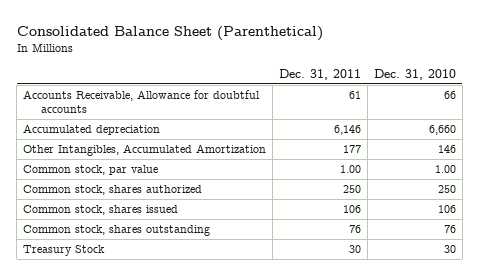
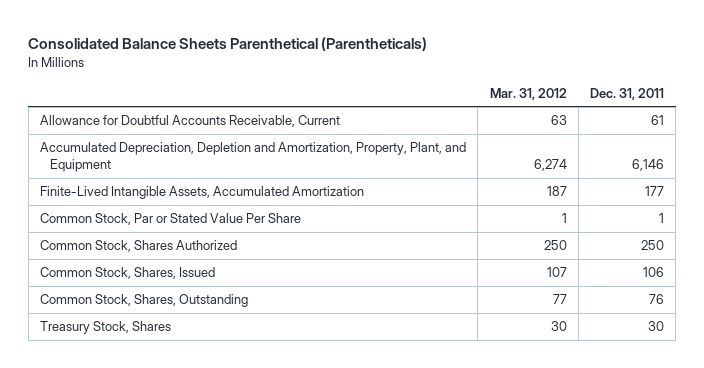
- Consolidated Balance Sheet (Parenthetical)
+ Consolidated Balance Sheets Parenthetical (Parentheticals)
- | Dec. 31, 2011 | Dec. 31, 2010
+ | Mar. 31, 2012 | Dec. 31, 2011
- Accounts Receivable, Allowance for doubtful accounts | 61 | 66
- Accumulated depreciation | 6,146 | 6,660
- Other Intangibles, Accumulated Amortization | 177 | 146
- Common stock, par value | 1.00 | 1.00
- Common stock, shares authorized | 250 | 250
- Common stock, shares issued | 106 | 106
- Common stock, shares outstanding | 76 | 76
- Treasury Stock | 30 | 30
+ Allowance for Doubtful Accounts Receivable, Current | 63 | 61
+ Accumulated Depreciation, Depletion and Amortization, Property, Plant, and Equipment | 6,274 | 6,146
+ Finite-Lived Intangible Assets, Accumulated Amortization | 187 | 177
+ Common Stock, Par or Stated Value Per Share | 1 | 1
+ Common Stock, Shares Authorized | 250 | 250
+ Common Stock, Shares, Issued | 107 | 106
+ Common Stock, Shares, Outstanding | 77 | 76
+ Treasury Stock, Shares | 30 | 30

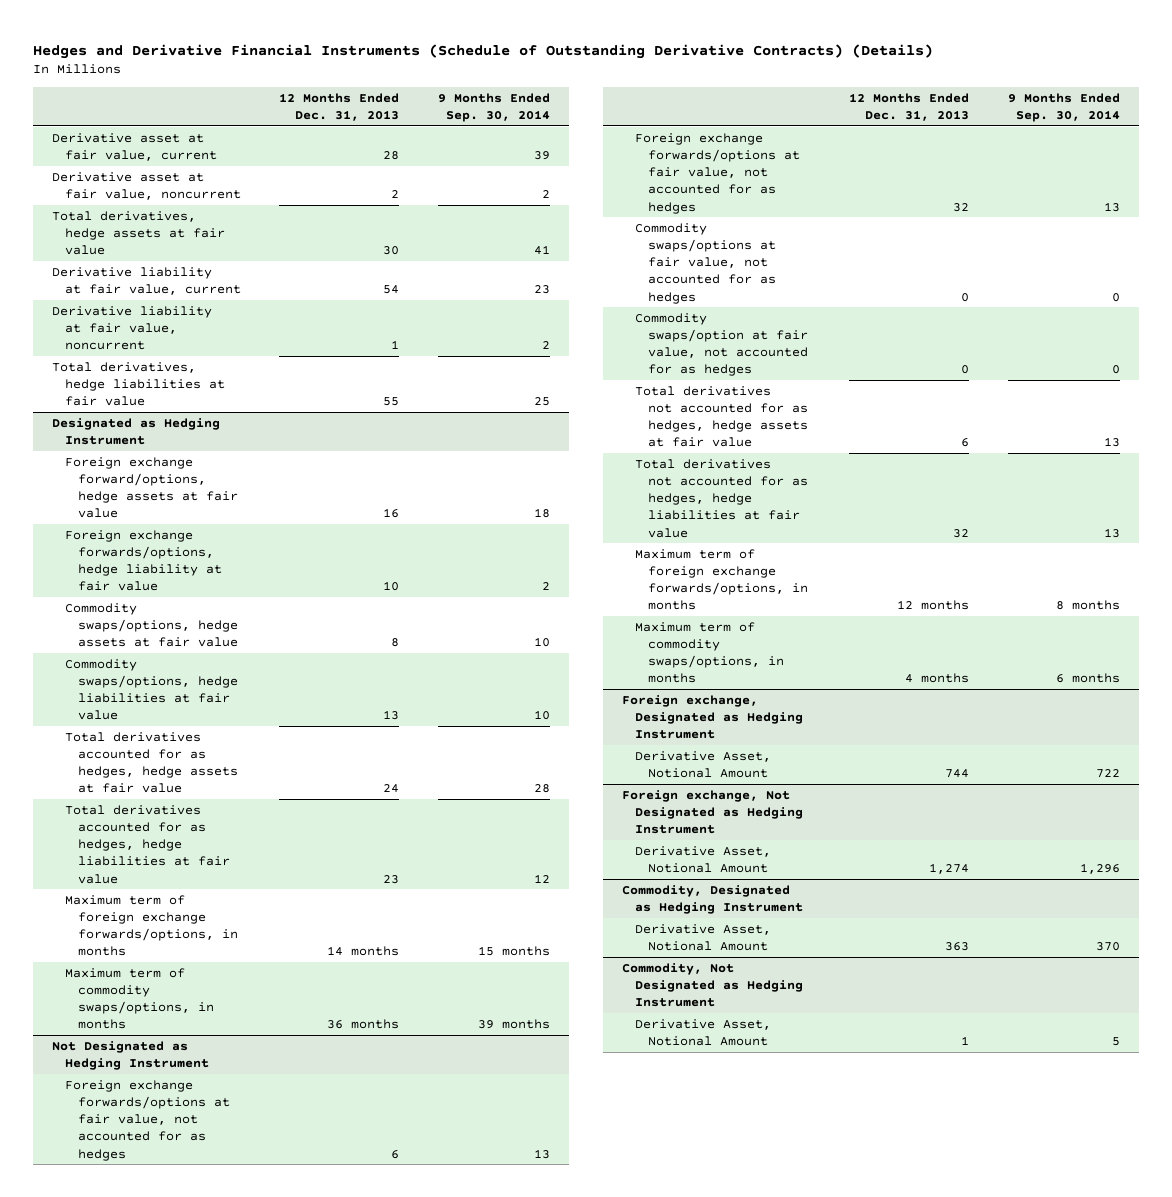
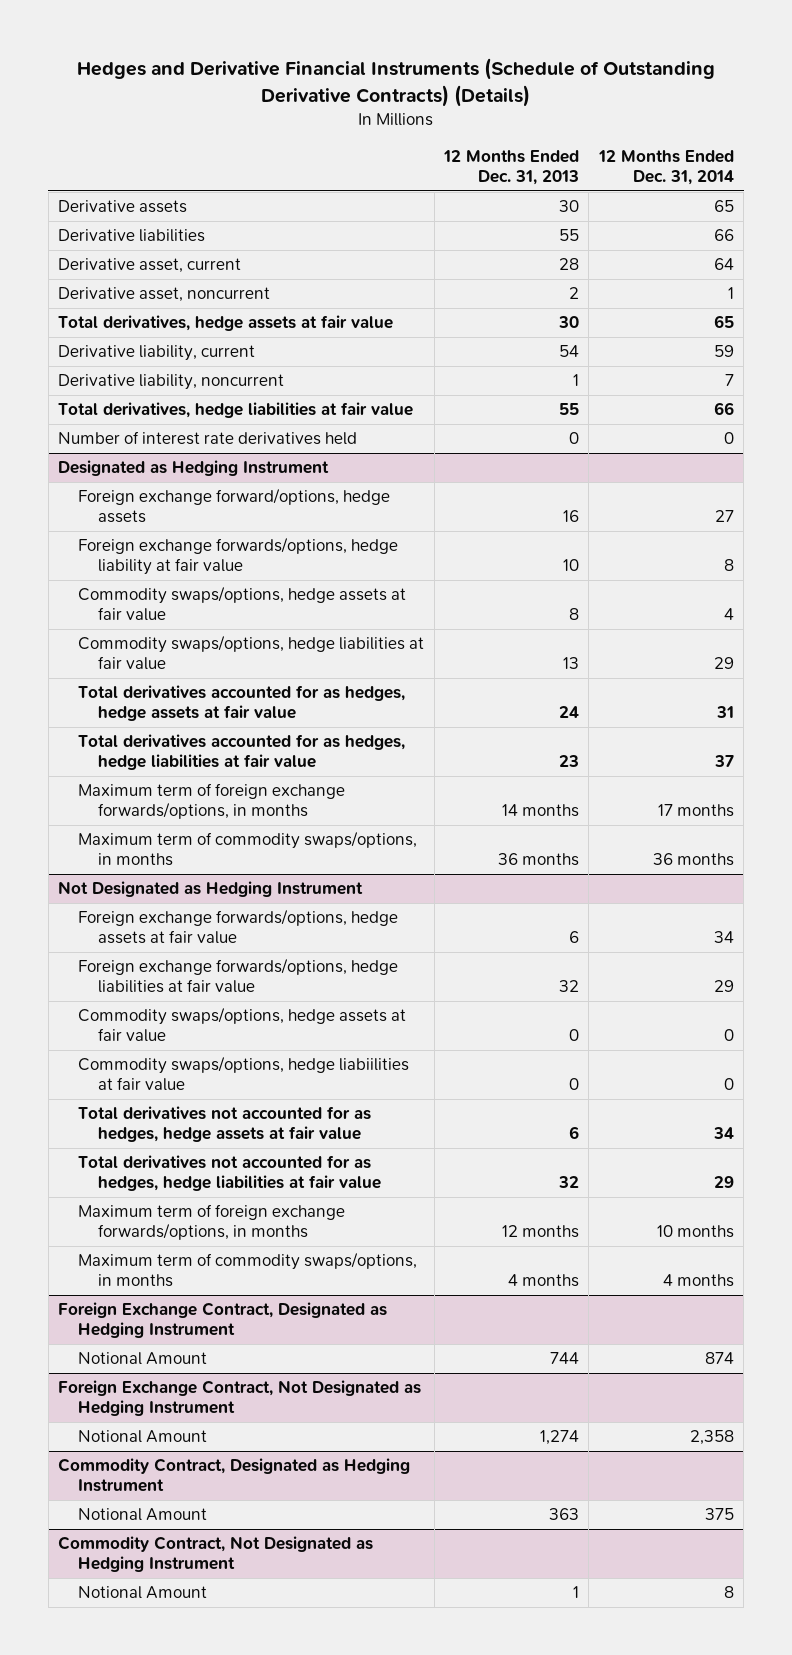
- | 12 Months Ended Dec. 31, 2013 | 9 Months Ended Sep. 30, 2014
+ | 12 Months Ended Dec. 31, 2013 | 12 Months Ended Dec. 31, 2014
- Derivative asset at fair value, current | 28 | 39
- Derivative asset at fair value, noncurrent | 2 | 2
+ Derivative assets | 30 | 65
+ Derivative liabilities | 55 | 66
+ Derivative asset, current | 28 | 64
+ Derivative asset, noncurrent | 2 | 1
- Derivative liability at fair value, current | 54 | 23
- Derivative liability at fair value, noncurrent | 1 | 2
+ Derivative liability, current | 54 | 59
+ Derivative liability, noncurrent | 1 | 7
+ Number of interest rate derivatives held | 0 | 0
@ Designated as Hedging Instrument
- Foreign exchange forward/options, hedge assets at fair value | 16 | 18
+ Foreign exchange forward/options, hedge assets | 16 | 27
@ Not Designated as Hedging Instrument
- Foreign exchange forwards/options at fair value, not accounted for as hedges | 6 | 13
- Foreign exchange forwards/options at fair value, not accounted for as hedges | 32 | 13
- Commodity swaps/options at fair value, not accounted for as hedges | 0 | 0
- Commodity swaps/option at fair value, not accounted for as hedges | 0 | 0
+ Foreign exchange forwards/options, hedge assets at fair value | 6 | 34
+ Foreign exchange forwards/options, hedge liabilities at fair value | 32 | 29
+ Commodity swaps/options, hedge assets at fair value | 0 | 0
+ Commodity swaps/options, hedge liabiilities at fair value | 0 | 0
- Foreign exchange, Designated as Hedging Instrument
- Derivative Asset, Notional Amount | 744 | 722
- Foreign exchange, Not Designated as Hedging Instrument
- Derivative Asset, Notional Amount | 1,274 | 1,296
- Commodity, Designated as Hedging Instrument
- Derivative Asset, Notional Amount | 363 | 370
- Commodity, Not Designated as Hedging Instrument
- Derivative Asset, Notional Amount | 1 | 5
+ Foreign Exchange Contract, Designated as Hedging Instrument
+ Notional Amount | 744 | 874
+ Foreign Exchange Contract, Not Designated as Hedging Instrument
+ Notional Amount | 1,274 | 2,358
+ Commodity Contract, Designated as Hedging Instrument
+ Notional Amount | 363 | 375
+ Commodity Contract, Not Designated as Hedging Instrument
+ Notional Amount | 1 | 8

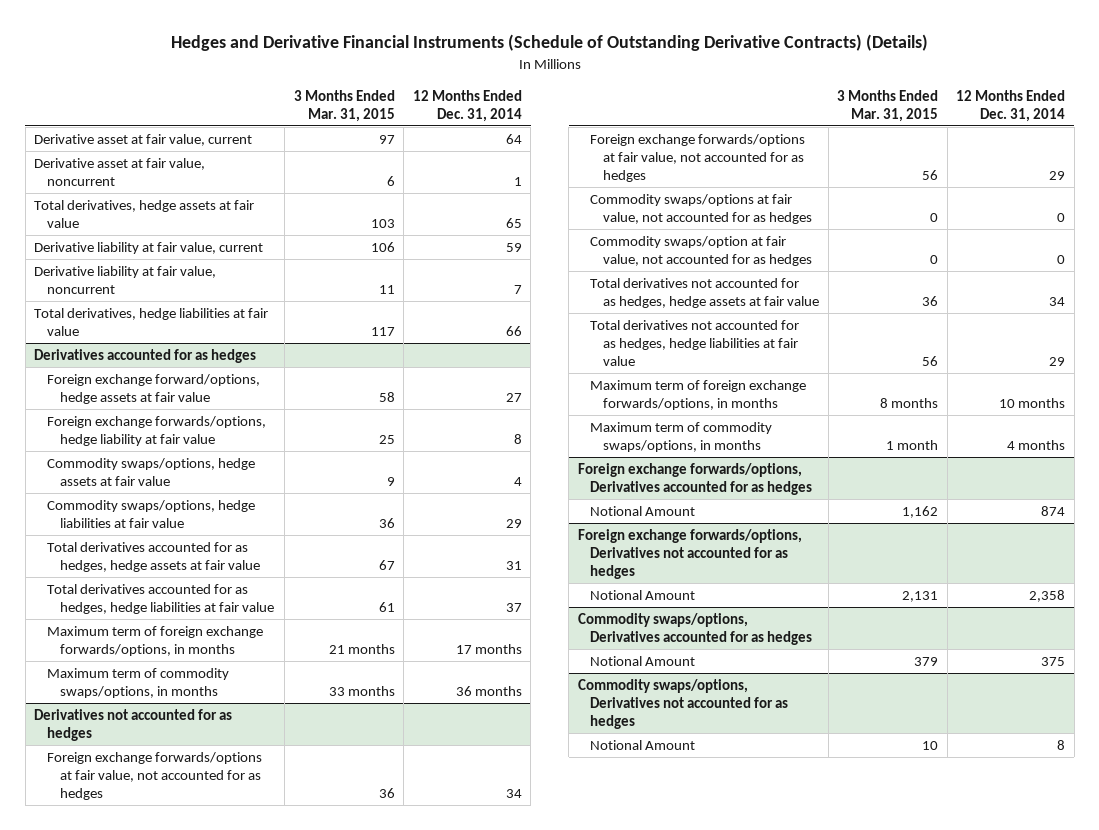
- | 12 Months Ended Dec. 31, 2013 | 12 Months Ended Dec. 31, 2014
+ | 3 Months Ended Mar. 31, 2015 | 12 Months Ended Dec. 31, 2014
- Derivative assets | 30 | 65
- Derivative liabilities | 55 | 66
- Derivative asset, current | 28 | 64
- Derivative asset, noncurrent | 2 | 1
+ Derivative asset at fair value, current | 97 | 64
+ Derivative asset at fair value, noncurrent | 6 | 1
- Derivative liability, current | 54 | 59
- Derivative liability, noncurrent | 1 | 7
+ Derivative liability at fair value, current | 106 | 59
+ Derivative liability at fair value, noncurrent | 11 | 7
- Number of interest rate derivatives held | 0 | 0
- Designated as Hedging Instrument
- Foreign exchange forward/options, hedge assets | 16 | 27
+ Derivatives accounted for as hedges
+ Foreign exchange forward/options, hedge assets at fair value | 58 | 27
- Not Designated as Hedging Instrument
- Foreign exchange forwards/options, hedge assets at fair value | 6 | 34
- Foreign exchange forwards/options, hedge liabilities at fair value | 32 | 29
- Commodity swaps/options, hedge assets at fair value | 0 | 0
- Commodity swaps/options, hedge liabiilities at fair value | 0 | 0
+ Derivatives not accounted for as hedges
+ Foreign exchange forwards/options at fair value, not accounted for as hedges | 36 | 34
+ Foreign exchange forwards/options at fair value, not accounted for as hedges | 56 | 29
+ Commodity swaps/options at fair value, not accounted for as hedges | 0 | 0
+ Commodity swaps/option at fair value, not accounted for as hedges | 0 | 0
- Foreign Exchange Contract, Designated as Hedging Instrument
+ Foreign exchange forwards/options, Derivatives accounted for as hedges
- Foreign Exchange Contract, Not Designated as Hedging Instrument
+ Foreign exchange forwards/options, Derivatives not accounted for as hedges
- Commodity Contract, Designated as Hedging Instrument
+ Commodity swaps/options, Derivatives accounted for as hedges
- Commodity Contract, Not Designated as Hedging Instrument
+ Commodity swaps/options, Derivatives not accounted for as hedges

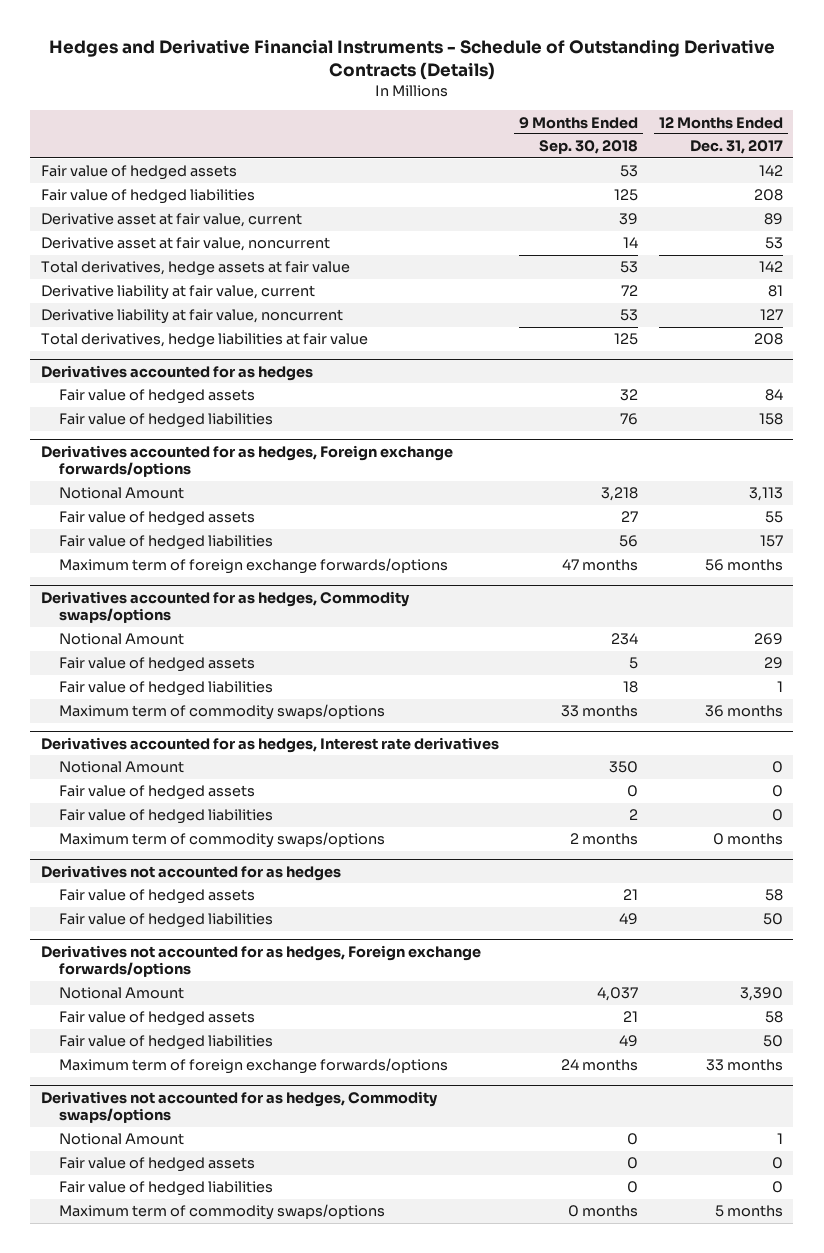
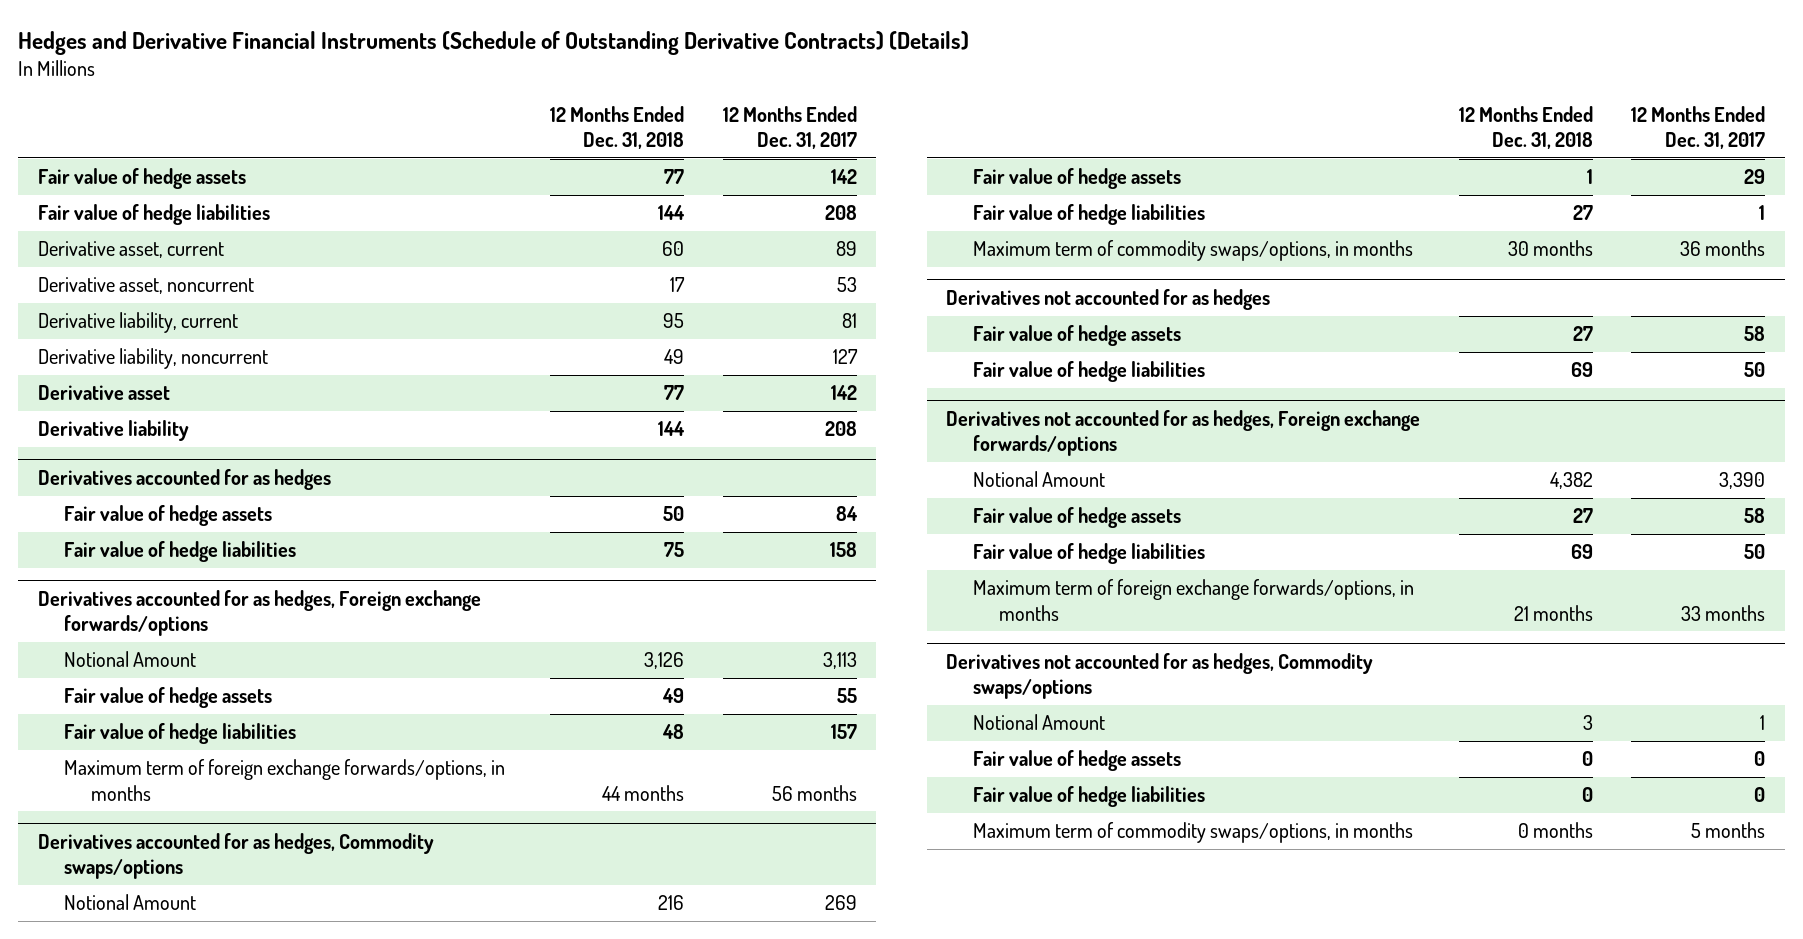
- Hedges and Derivative Financial Instruments - Schedule of Outstanding Derivative Contracts (Details)
+ Hedges and Derivative Financial Instruments (Schedule of Outstanding Derivative Contracts) (Details)
- | 9 Months Ended Sep. 30, 2018 | 12 Months Ended Dec. 31, 2017
+ | 12 Months Ended Dec. 31, 2018 | 12 Months Ended Dec. 31, 2017
- Fair value of hedged assets | 53 | 142
- Fair value of hedged liabilities | 125 | 208
- Derivative asset at fair value, current | 39 | 89
- Derivative asset at fair value, noncurrent | 14 | 53
- Total derivatives, hedge assets at fair value | 53 | 142
- Derivative liability at fair value, current | 72 | 81
- Derivative liability at fair value, noncurrent | 53 | 127
- Total derivatives, hedge liabilities at fair value | 125 | 208
+ Fair value of hedge assets | 77 | 142
+ Fair value of hedge liabilities | 144 | 208
+ Derivative asset, current | 60 | 89
+ Derivative asset, noncurrent | 17 | 53
+ Derivative liability, current | 95 | 81
+ Derivative liability, noncurrent | 49 | 127
+ Derivative asset | 77 | 142
+ Derivative liability | 144 | 208
@ Derivatives accounted for as hedges
- Fair value of hedged assets | 32 | 84
- Fair value of hedged liabilities | 76 | 158
+ Fair value of hedge assets | 50 | 84
+ Fair value of hedge liabilities | 75 | 158
@ Derivatives accounted for as hedges, Foreign exchange forwards/options
- Fair value of hedged assets | 27 | 55
- Fair value of hedged liabilities | 56 | 157
- Maximum term of foreign exchange forwards/options | 47 months | 56 months
+ Fair value of hedge assets | 49 | 55
+ Fair value of hedge liabilities | 48 | 157
+ Maximum term of foreign exchange forwards/options, in months | 44 months | 56 months
@ Derivatives accounted for as hedges, Commodity swaps/options
- Fair value of hedged assets | 5 | 29
- Fair value of hedged liabilities | 18 | 1
- Maximum term of commodity swaps/options | 33 months | 36 months
- Derivatives accounted for as hedges, Interest rate derivatives
- Notional Amount | 350 | 0
- Fair value of hedged assets | 0 | 0
- Fair value of hedged liabilities | 2 | 0
- Maximum term of commodity swaps/options | 2 months | 0 months
@ Derivatives accounted for as hedges, Commodity swaps/options
+ Fair value of hedge assets | 1 | 29
+ Fair value of hedge liabilities | 27 | 1
+ Maximum term of commodity swaps/options, in months | 30 months | 36 months
@ Derivatives not accounted for as hedges
- Fair value of hedged assets | 21 | 58
- Fair value of hedged liabilities | 49 | 50
+ Fair value of hedge assets | 27 | 58
+ Fair value of hedge liabilities | 69 | 50
@ Derivatives not accounted for as hedges, Foreign exchange forwards/options
- Fair value of hedged assets | 21 | 58
- Fair value of hedged liabilities | 49 | 50
- Maximum term of foreign exchange forwards/options | 24 months | 33 months
+ Fair value of hedge assets | 27 | 58
+ Fair value of hedge liabilities | 69 | 50
+ Maximum term of foreign exchange forwards/options, in months | 21 months | 33 months
@ Derivatives not accounted for as hedges, Commodity swaps/options
- Fair value of hedged assets | 0 | 0
- Fair value of hedged liabilities | 0 | 0
- Maximum term of commodity swaps/options | 0 months | 5 months
+ Fair value of hedge assets | 0 | 0
+ Fair value of hedge liabilities | 0 | 0
+ Maximum term of commodity swaps/options, in months | 0 months | 5 months

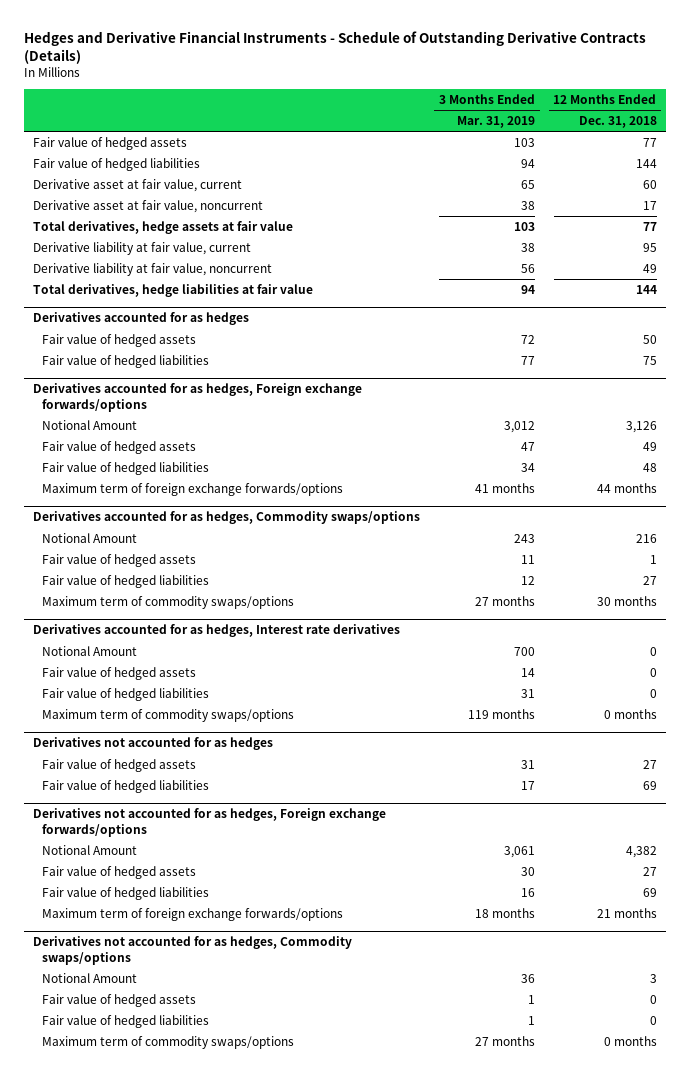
- Hedges and Derivative Financial Instruments (Schedule of Outstanding Derivative Contracts) (Details)
+ Hedges and Derivative Financial Instruments - Schedule of Outstanding Derivative Contracts (Details)
- | 12 Months Ended Dec. 31, 2018 | 12 Months Ended Dec. 31, 2017
+ | 3 Months Ended Mar. 31, 2019 | 12 Months Ended Dec. 31, 2018
- Fair value of hedge assets | 77 | 142
- Fair value of hedge liabilities | 144 | 208
- Derivative asset, current | 60 | 89
- Derivative asset, noncurrent | 17 | 53
- Derivative liability, current | 95 | 81
- Derivative liability, noncurrent | 49 | 127
- Derivative asset | 77 | 142
- Derivative liability | 144 | 208
+ Fair value of hedged assets | 103 | 77
+ Fair value of hedged liabilities | 94 | 144
+ Derivative asset at fair value, current | 65 | 60
+ Derivative asset at fair value, noncurrent | 38 | 17
+ Total derivatives, hedge assets at fair value | 103 | 77
+ Derivative liability at fair value, current | 38 | 95
+ Derivative liability at fair value, noncurrent | 56 | 49
+ Total derivatives, hedge liabilities at fair value | 94 | 144
@ Derivatives accounted for as hedges
- Fair value of hedge assets | 50 | 84
- Fair value of hedge liabilities | 75 | 158
+ Fair value of hedged assets | 72 | 50
+ Fair value of hedged liabilities | 77 | 75
@ Derivatives accounted for as hedges, Foreign exchange forwards/options
- Fair value of hedge assets | 49 | 55
- Fair value of hedge liabilities | 48 | 157
- Maximum term of foreign exchange forwards/options, in months | 44 months | 56 months
+ Fair value of hedged assets | 47 | 49
+ Fair value of hedged liabilities | 34 | 48
+ Maximum term of foreign exchange forwards/options | 41 months | 44 months
@ Derivatives accounted for as hedges, Commodity swaps/options
- Fair value of hedge assets | 1 | 29
- Fair value of hedge liabilities | 27 | 1
- Maximum term of commodity swaps/options, in months | 30 months | 36 months
+ Fair value of hedged assets | 11 | 1
+ Fair value of hedged liabilities | 12 | 27
+ Maximum term of commodity swaps/options | 27 months | 30 months
+ Derivatives accounted for as hedges, Interest rate derivatives
+ Notional Amount | 700 | 0
+ Fair value of hedged assets | 14 | 0
+ Fair value of hedged liabilities | 31 | 0
+ Maximum term of commodity swaps/options | 119 months | 0 months
@ Derivatives not accounted for as hedges
- Fair value of hedge assets | 27 | 58
- Fair value of hedge liabilities | 69 | 50
+ Fair value of hedged assets | 31 | 27
+ Fair value of hedged liabilities | 17 | 69
@ Derivatives not accounted for as hedges, Foreign exchange forwards/options
- Fair value of hedge assets | 27 | 58
- Fair value of hedge liabilities | 69 | 50
- Maximum term of foreign exchange forwards/options, in months | 21 months | 33 months
+ Fair value of hedged assets | 30 | 27
+ Fair value of hedged liabilities | 16 | 69
+ Maximum term of foreign exchange forwards/options | 18 months | 21 months
@ Derivatives not accounted for as hedges, Commodity swaps/options
- Fair value of hedge assets | 0 | 0
- Fair value of hedge liabilities | 0 | 0
- Maximum term of commodity swaps/options, in months | 0 months | 5 months
+ Fair value of hedged assets | 1 | 0
+ Fair value of hedged liabilities | 1 | 0
+ Maximum term of commodity swaps/options | 27 months | 0 months

